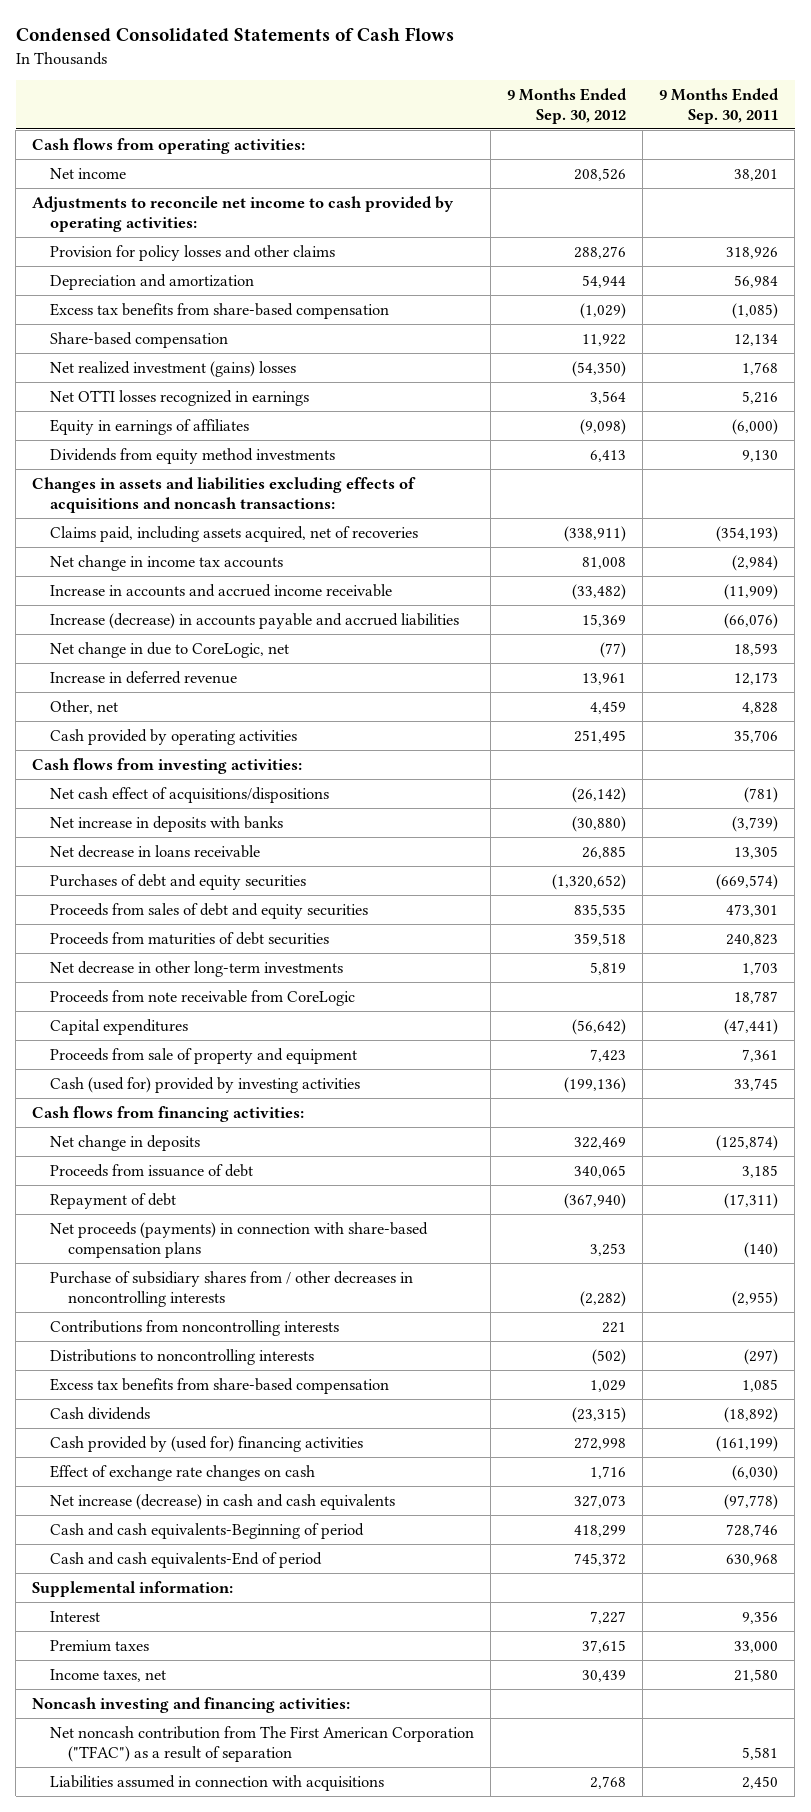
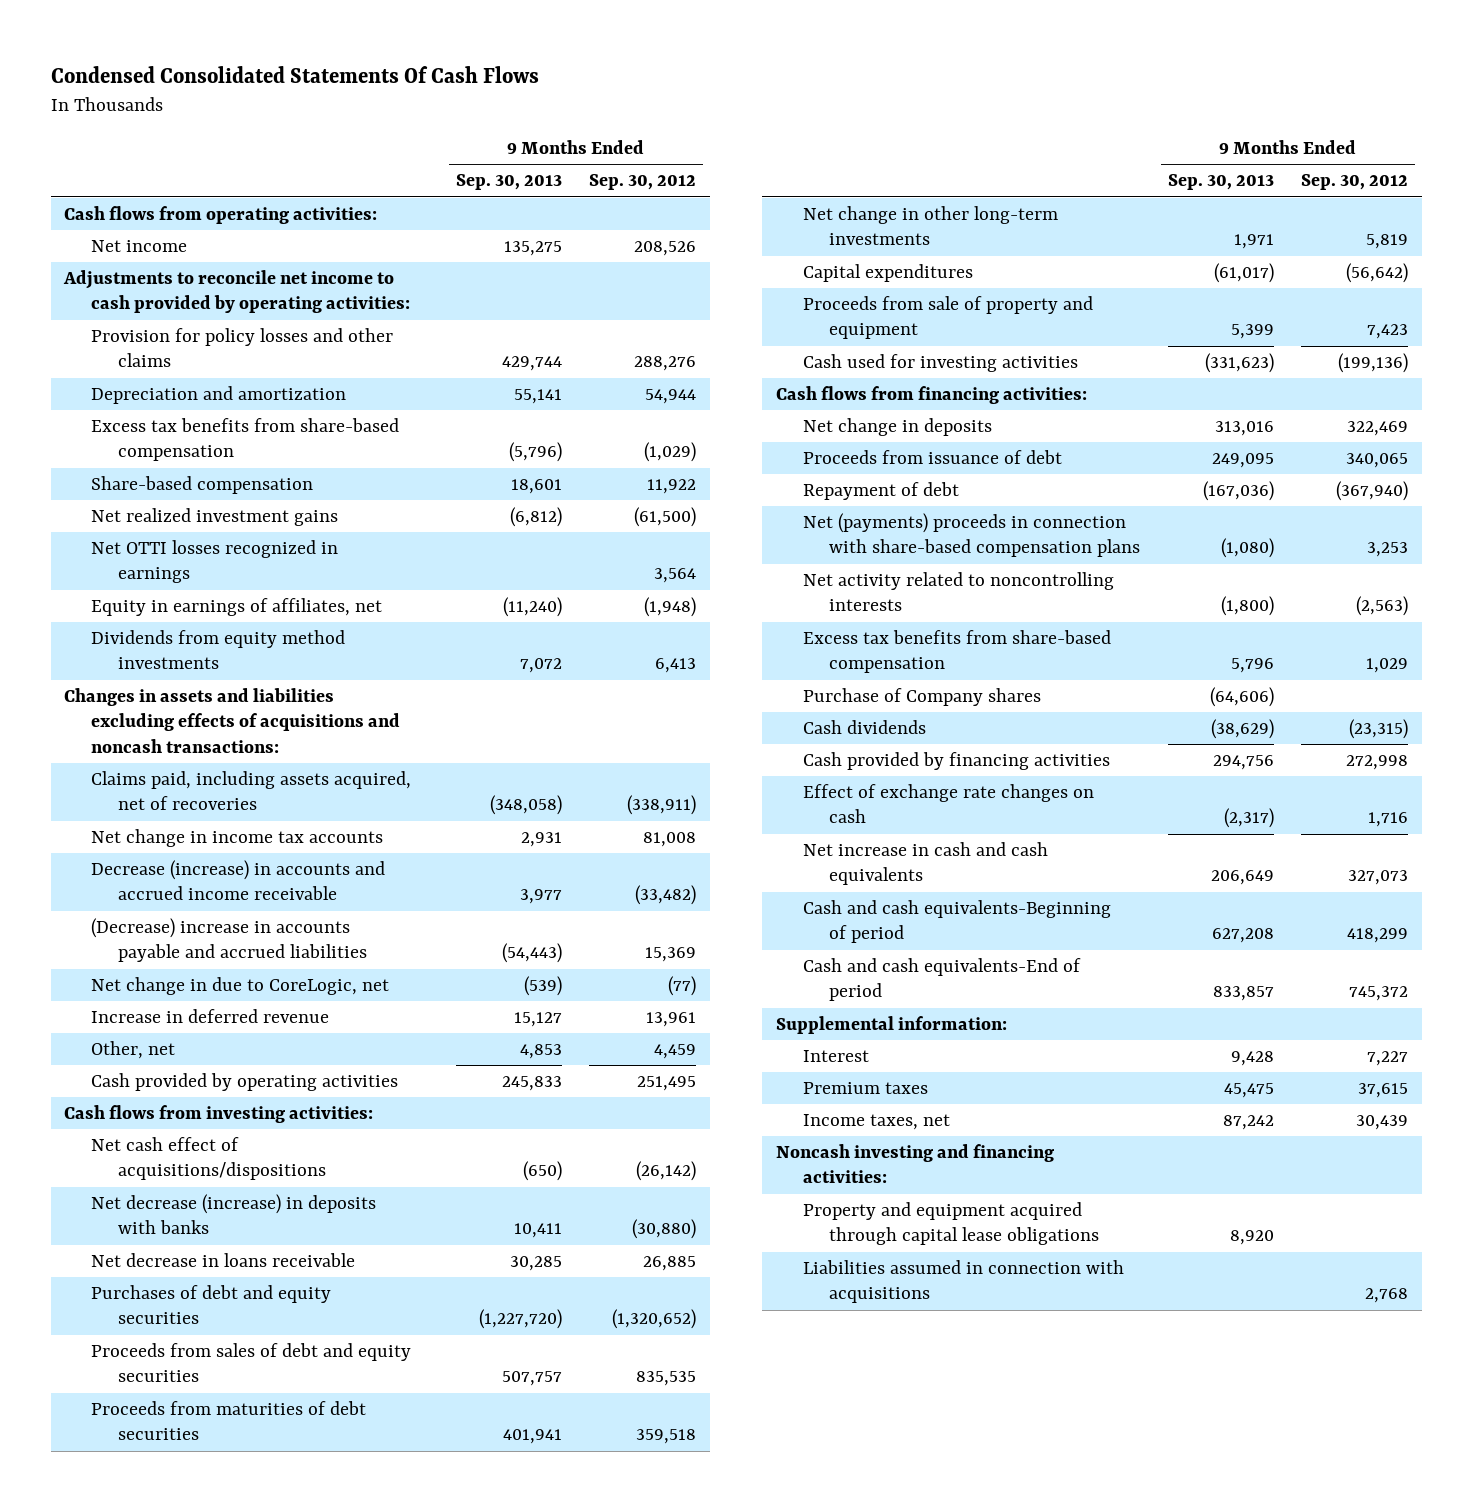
- Condensed Consolidated Statements of Cash Flows
+ Condensed Consolidated Statements Of Cash Flows
- | 9 Months Ended Sep. 30, 2012 | 9 Months Ended Sep. 30, 2011
+ | 9 Months Ended Sep. 30, 2013 | 9 Months Ended Sep. 30, 2012
- Net realized investment (gains) losses | (54,350) | 1,768
+ Net realized investment gains | (6,812) | (61,500)
- Equity in earnings of affiliates | (9,098) | (6,000)
+ Equity in earnings of affiliates, net | (11,240) | (1,948)
- Increase in accounts and accrued income receivable | (33,482) | (11,909)
- Increase (decrease) in accounts payable and accrued liabilities | 15,369 | (66,076)
+ Decrease (increase) in accounts and accrued income receivable | 3,977 | (33,482)
+ (Decrease) increase in accounts payable and accrued liabilities | (54,443) | 15,369
- Net increase in deposits with banks | (30,880) | (3,739)
+ Net decrease (increase) in deposits with banks | 10,411 | (30,880)
- Net decrease in other long-term investments | 5,819 | 1,703
- Proceeds from note receivable from CoreLogic | | 18,787
+ Net change in other long-term investments | 1,971 | 5,819
- Cash (used for) provided by investing activities | (199,136) | 33,745
+ Cash used for investing activities | (331,623) | (199,136)
- Net proceeds (payments) in connection with share-based compensation plans | 3,253 | (140)
- Purchase of subsidiary shares from / other decreases in noncontrolling interests | (2,282) | (2,955)
- Contributions from noncontrolling interests | 221 |
- Distributions to noncontrolling interests | (502) | (297)
+ Net (payments) proceeds in connection with share-based compensation plans | (1,080) | 3,253
+ Net activity related to noncontrolling interests | (1,800) | (2,563)
+ Purchase of Company shares | (64,606) |
- Cash provided by (used for) financing activities | 272,998 | (161,199)
+ Cash provided by financing activities | 294,756 | 272,998
- Net increase (decrease) in cash and cash equivalents | 327,073 | (97,778)
+ Net increase in cash and cash equivalents | 206,649 | 327,073
- Net noncash contribution from The First American Corporation ("TFAC") as a result of separation | | 5,581
+ Property and equipment acquired through capital lease obligations | 8,920 |

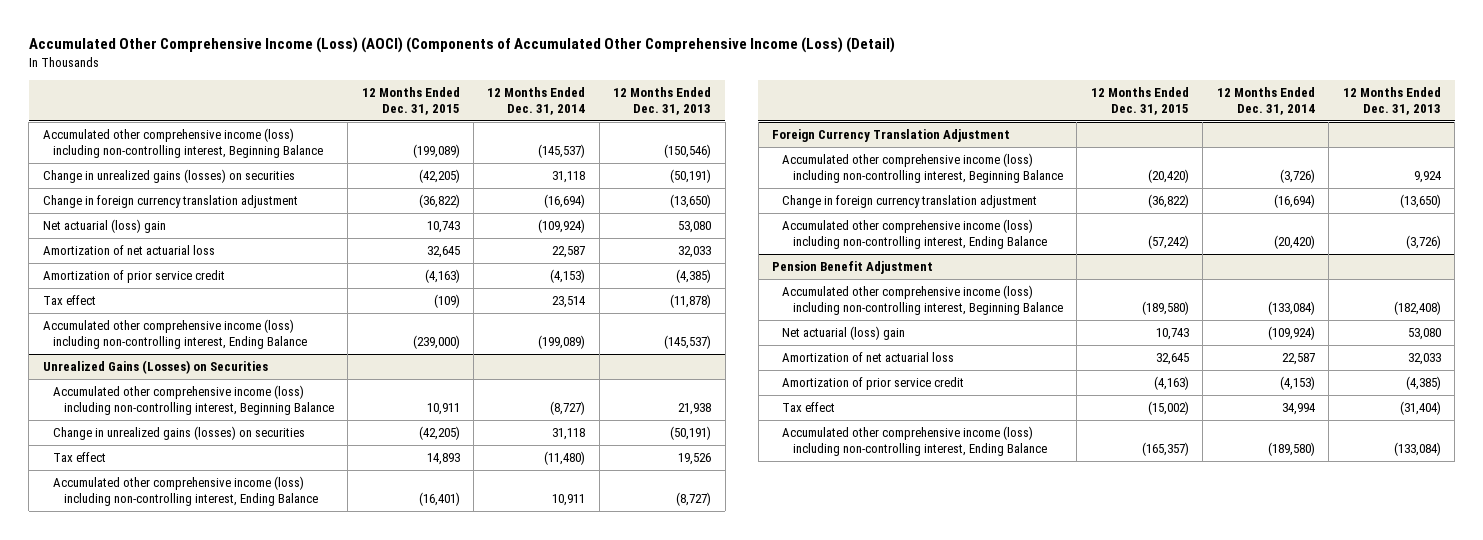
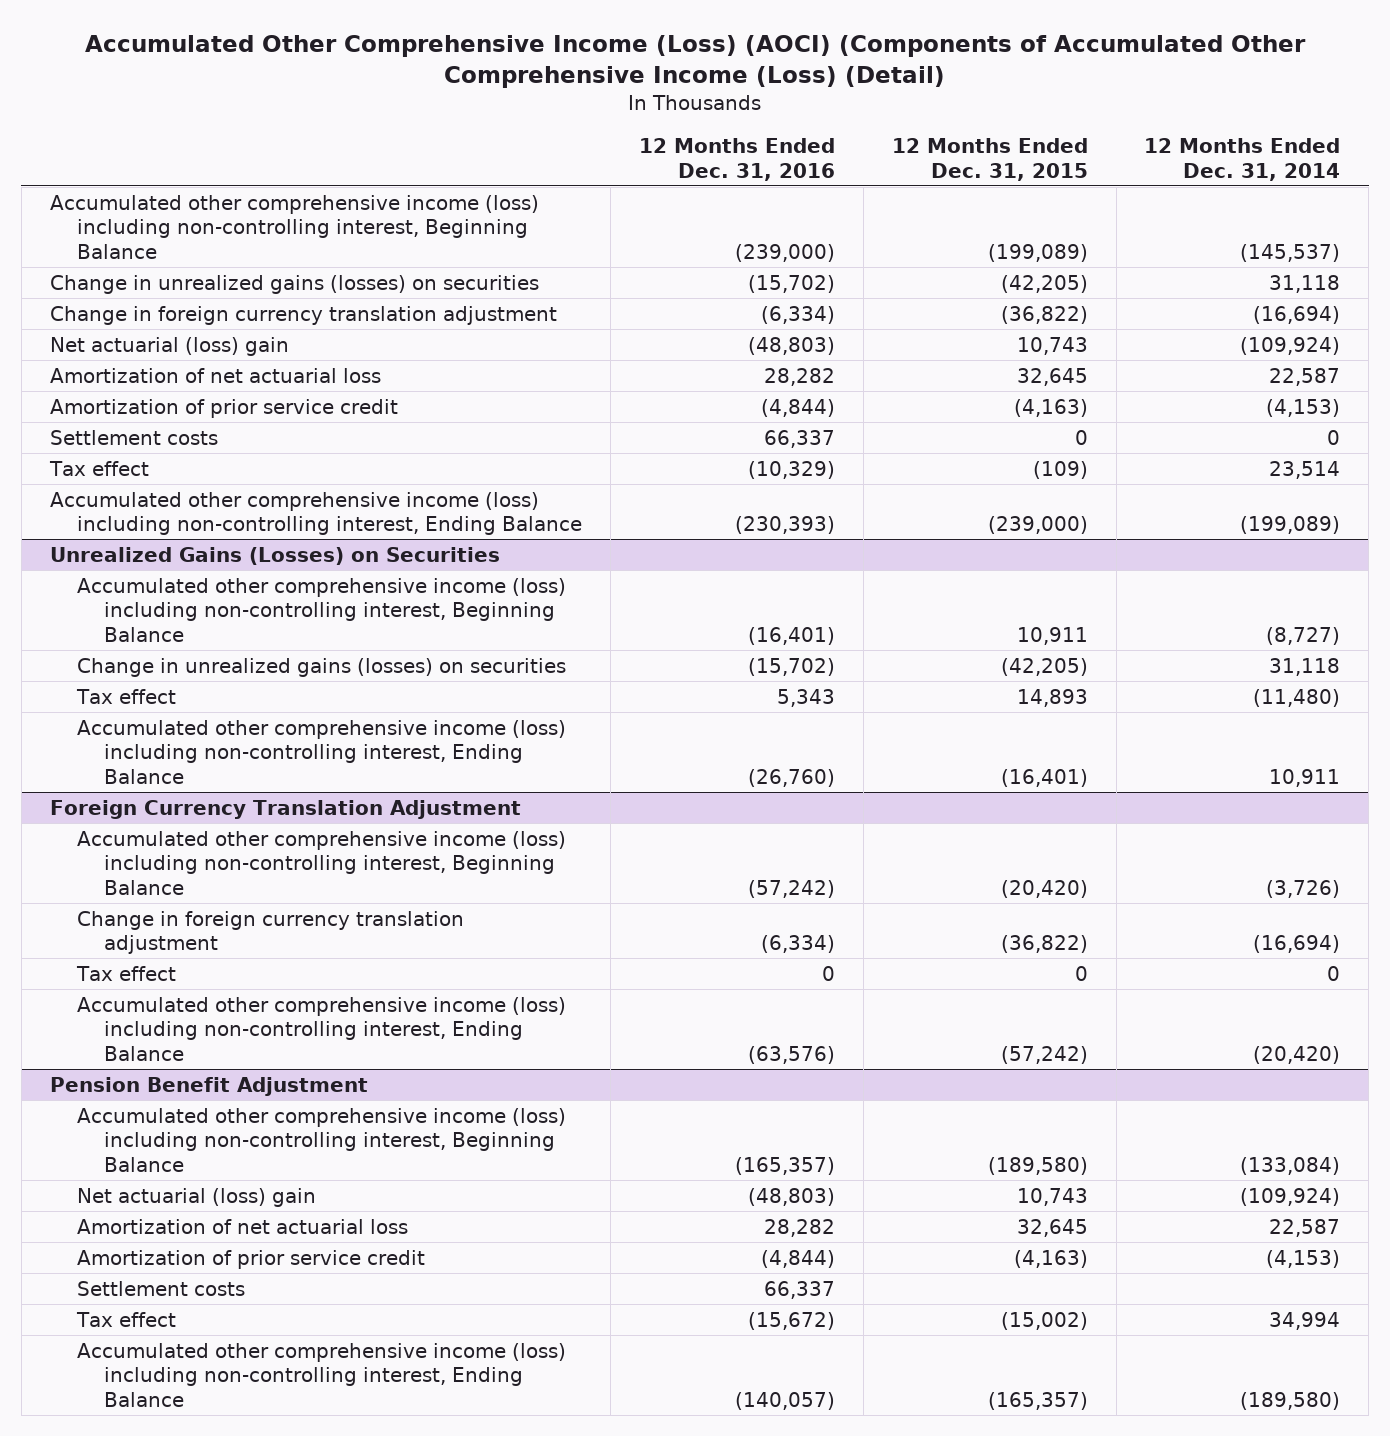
- | 12 Months Ended Dec. 31, 2015 | 12 Months Ended Dec. 31, 2014 | 12 Months Ended Dec. 31, 2013
+ | 12 Months Ended Dec. 31, 2016 | 12 Months Ended Dec. 31, 2015 | 12 Months Ended Dec. 31, 2014
+ Settlement costs | 66,337 | 0 | 0
@ Foreign Currency Translation Adjustment
+ Tax effect | 0 | 0 | 0
@ Pension Benefit Adjustment
+ Settlement costs | 66,337 | |

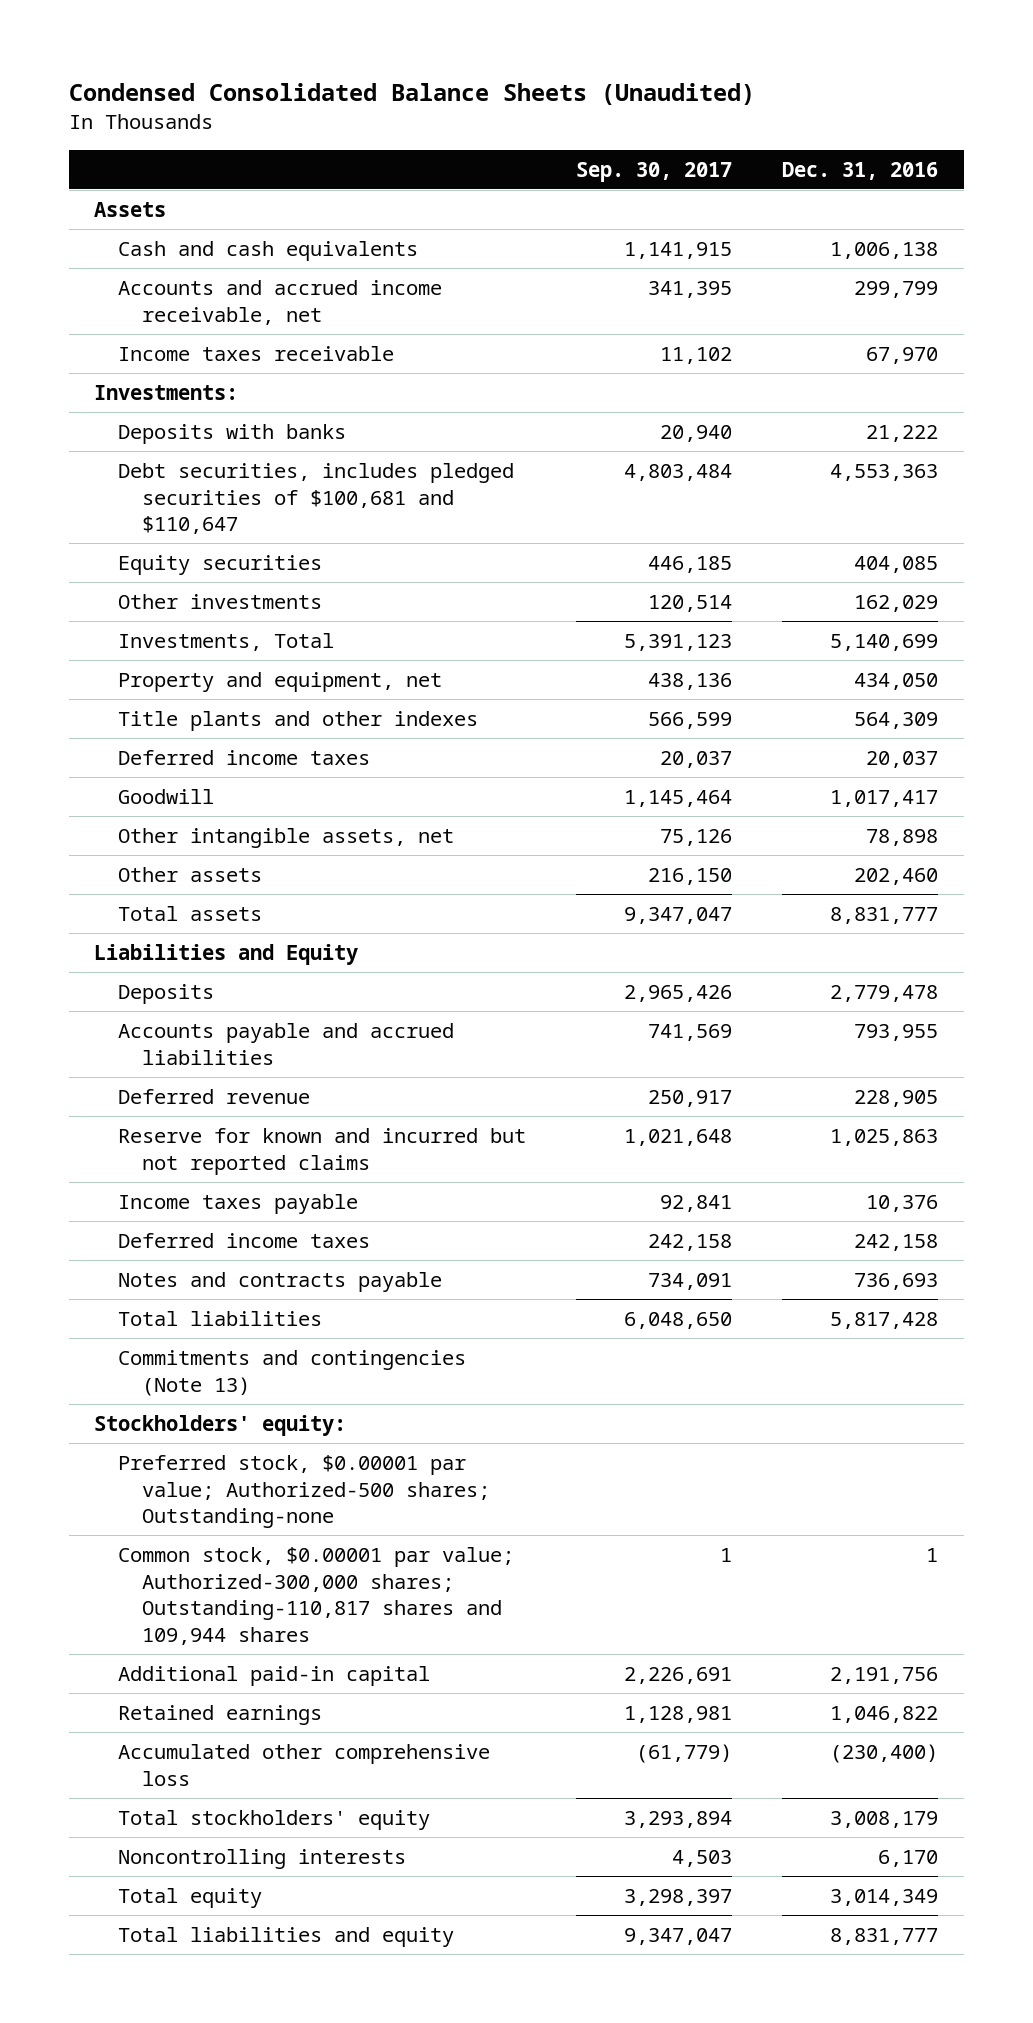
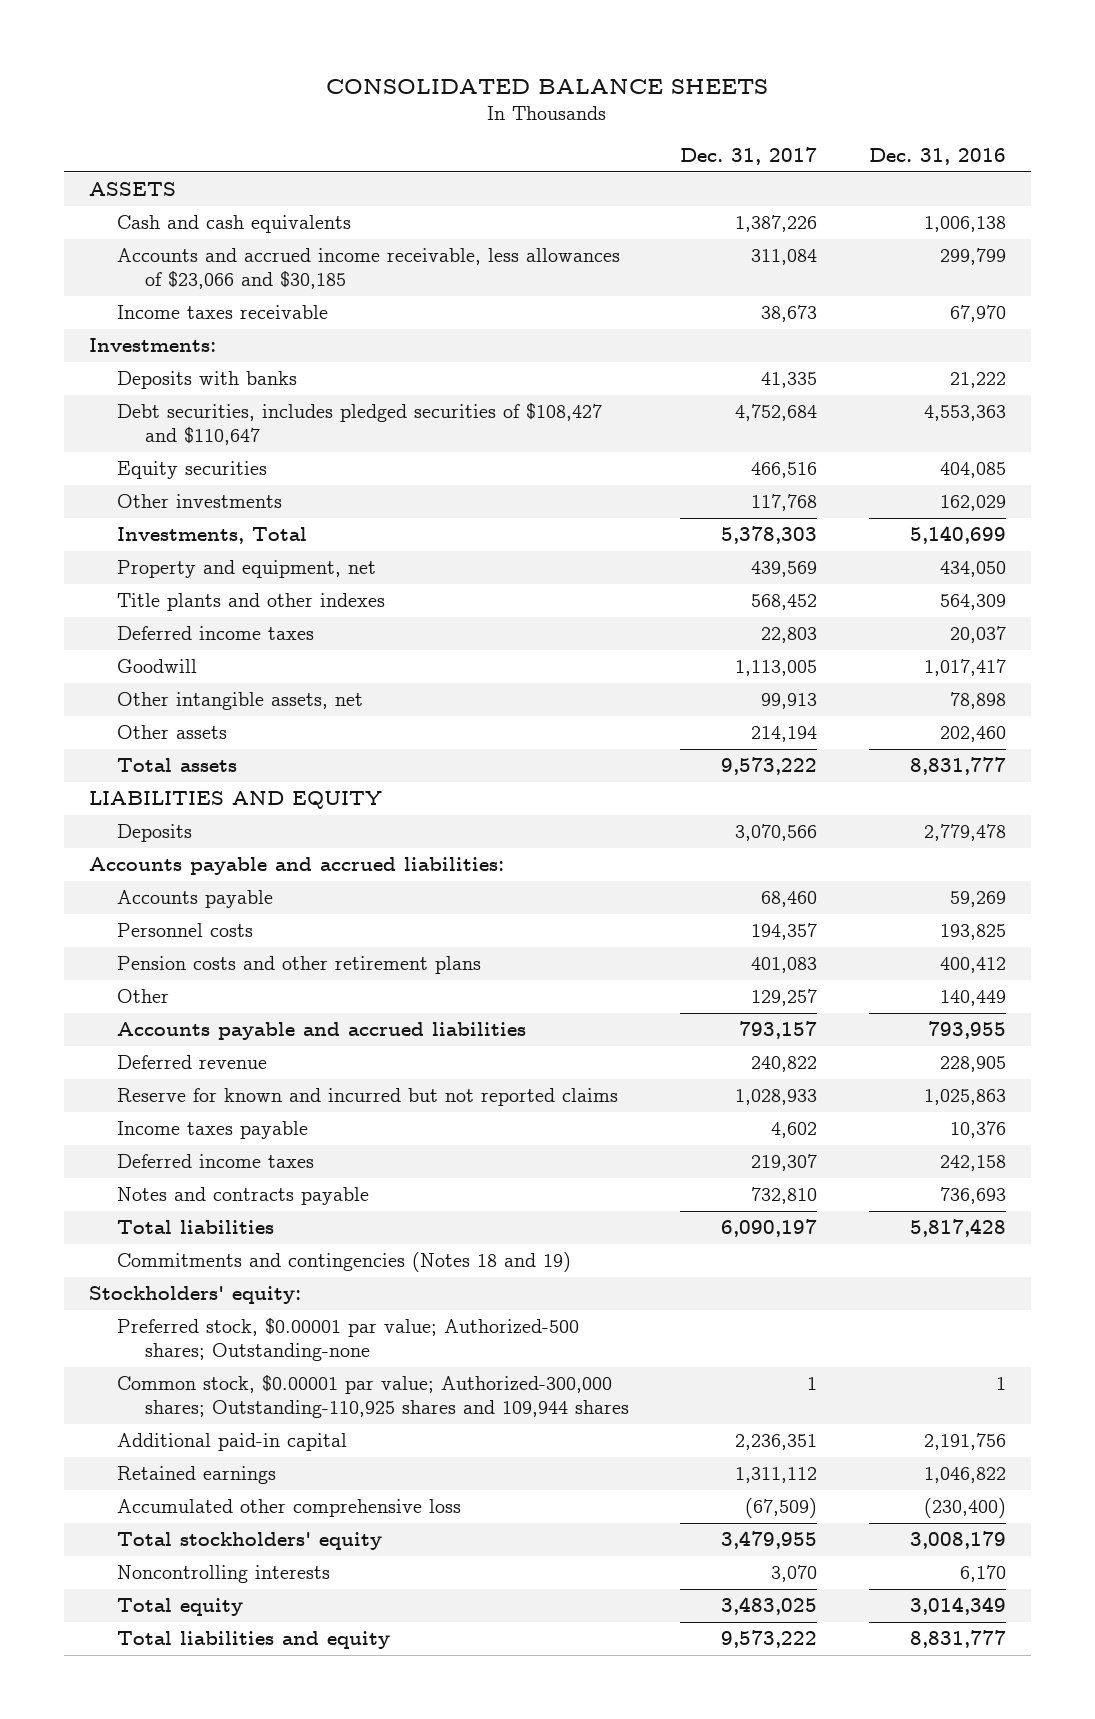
- Condensed Consolidated Balance Sheets (Unaudited)
+ CONSOLIDATED BALANCE SHEETS
- | Sep. 30, 2017 | Dec. 31, 2016
+ | Dec. 31, 2017 | Dec. 31, 2016
- Assets
+ ASSETS
- Accounts and accrued income receivable, net | 341,395 | 299,799
+ Accounts and accrued income receivable, less allowances of $23,066 and $30,185 | 311,084 | 299,799
- Debt securities, includes pledged securities of $100,681 and $110,647 | 4,803,484 | 4,553,363
+ Debt securities, includes pledged securities of $108,427 and $110,647 | 4,752,684 | 4,553,363
- Liabilities and Equity
+ LIABILITIES AND EQUITY
+ Accounts payable and accrued liabilities:
+ Accounts payable | 68,460 | 59,269
+ Personnel costs | 194,357 | 193,825
+ Pension costs and other retirement plans | 401,083 | 400,412
+ Other | 129,257 | 140,449
- Commitments and contingencies (Note 13)
+ Commitments and contingencies (Notes 18 and 19)
- Common stock, $0.00001 par value; Authorized-300,000 shares; Outstanding-110,817 shares and 109,944 shares | 1 | 1
+ Common stock, $0.00001 par value; Authorized-300,000 shares; Outstanding-110,925 shares and 109,944 shares | 1 | 1

